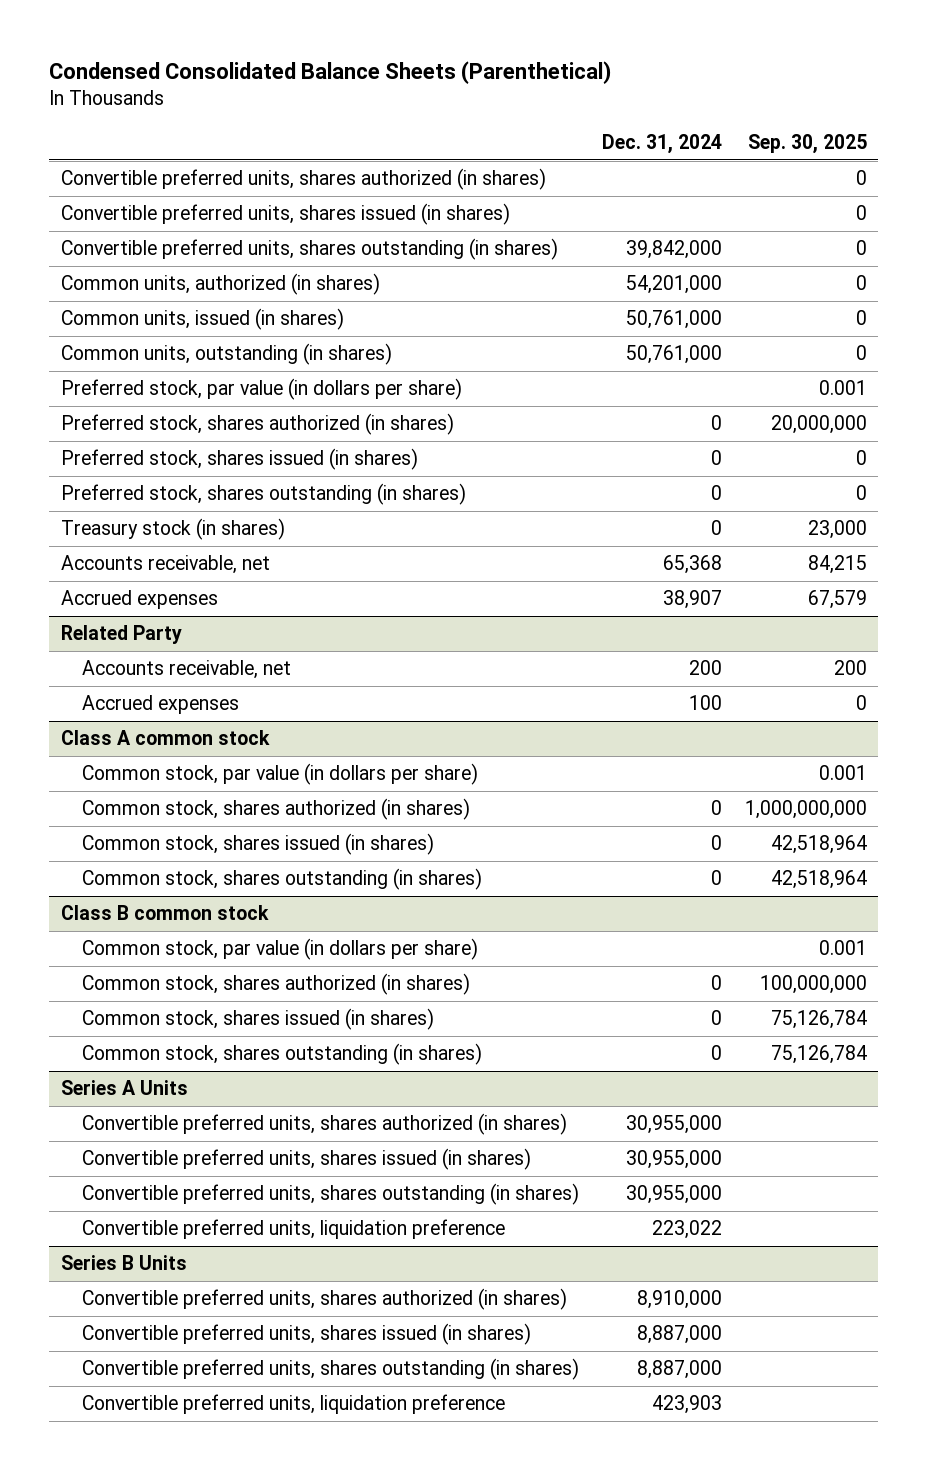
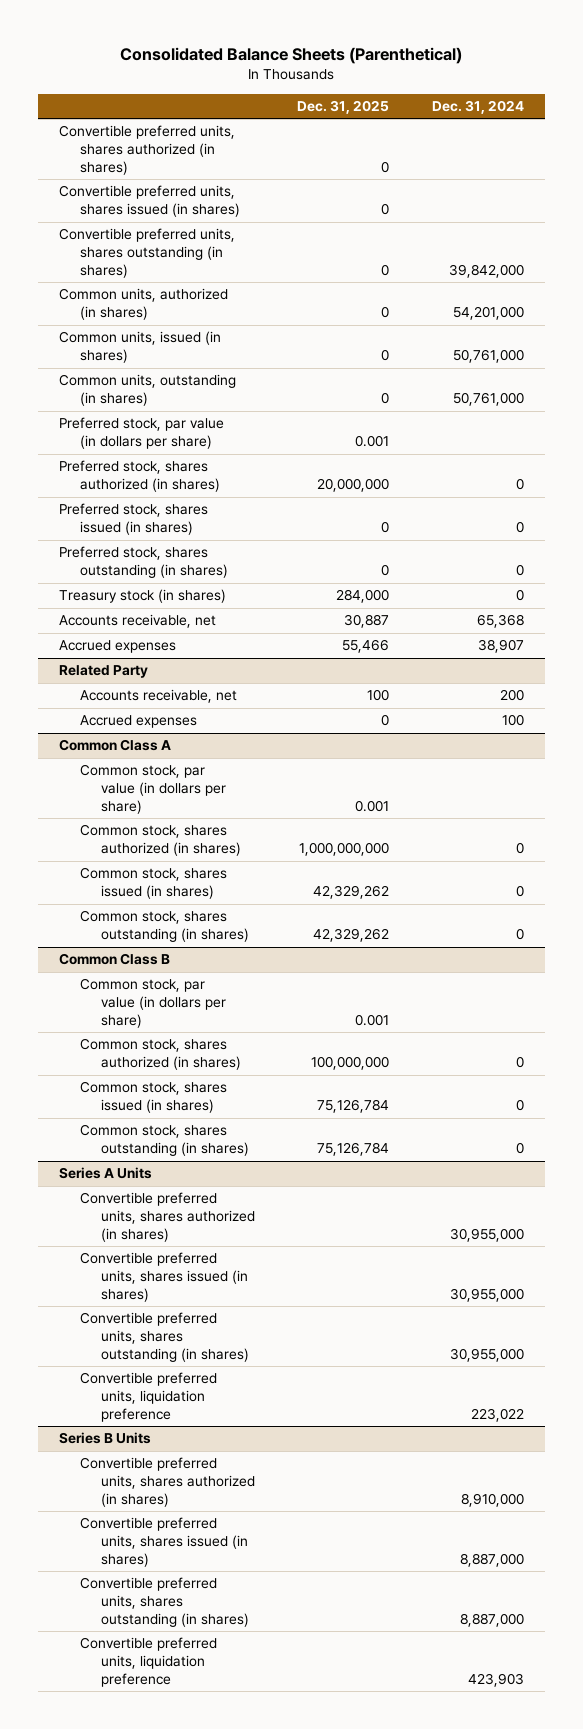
- Condensed Consolidated Balance Sheets (Parenthetical)
+ Consolidated Balance Sheets (Parenthetical)
- | Dec. 31, 2024 | Sep. 30, 2025
+ | Dec. 31, 2025 | Dec. 31, 2024
- Class A common stock
+ Common Class A
- Class B common stock
+ Common Class B

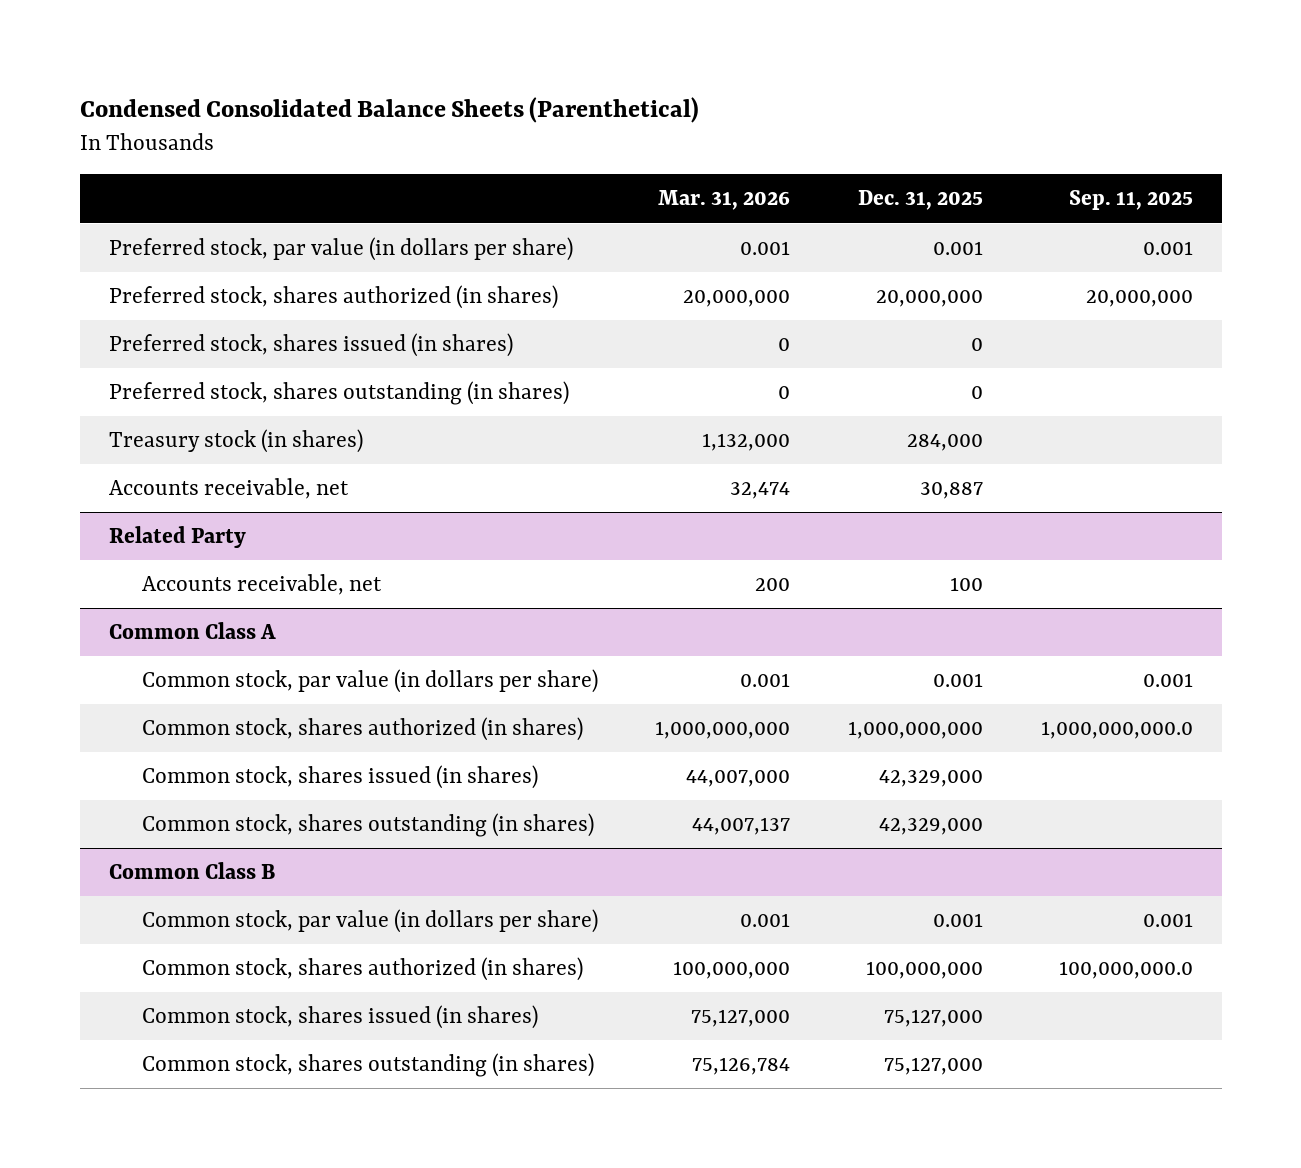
- Consolidated Balance Sheets (Parenthetical)
+ Condensed Consolidated Balance Sheets (Parenthetical)
- | Dec. 31, 2025 | Dec. 31, 2024
+ | Mar. 31, 2026 | Dec. 31, 2025 | Sep. 11, 2025
- Convertible preferred units, shares authorized (in shares) | 0 |
- Convertible preferred units, shares issued (in shares) | 0 |
- Convertible preferred units, shares outstanding (in shares) | 0 | 39,842,000
- Common units, authorized (in shares) | 0 | 54,201,000
- Common units, issued (in shares) | 0 | 50,761,000
- Common units, outstanding (in shares) | 0 | 50,761,000
- Accrued expenses | 55,466 | 38,907
@ Related Party
- Accrued expenses | 0 | 100
@ Common Class A
- Common stock, shares issued (in shares) | 42,329,262 | 0
- Common stock, shares outstanding (in shares) | 42,329,262 | 0
+ Common stock, shares issued (in shares) | 44,007,000 | 42,329,000 |
+ Common stock, shares outstanding (in shares) | 44,007,137 | 42,329,000 |
@ Common Class B
- Common stock, shares issued (in shares) | 75,126,784 | 0
- Common stock, shares outstanding (in shares) | 75,126,784 | 0
- Series A Units
- Convertible preferred units, shares authorized (in shares) | | 30,955,000
- Convertible preferred units, shares issued (in shares) | | 30,955,000
- Convertible preferred units, shares outstanding (in shares) | | 30,955,000
- Convertible preferred units, liquidation preference | | 223,022
- Series B Units
- Convertible preferred units, shares authorized (in shares) | | 8,910,000
- Convertible preferred units, shares issued (in shares) | | 8,887,000
- Convertible preferred units, shares outstanding (in shares) | | 8,887,000
- Convertible preferred units, liquidation preference | | 423,903
@ Common Class B
+ Common stock, shares issued (in shares) | 75,127,000 | 75,127,000 |
+ Common stock, shares outstanding (in shares) | 75,126,784 | 75,127,000 |

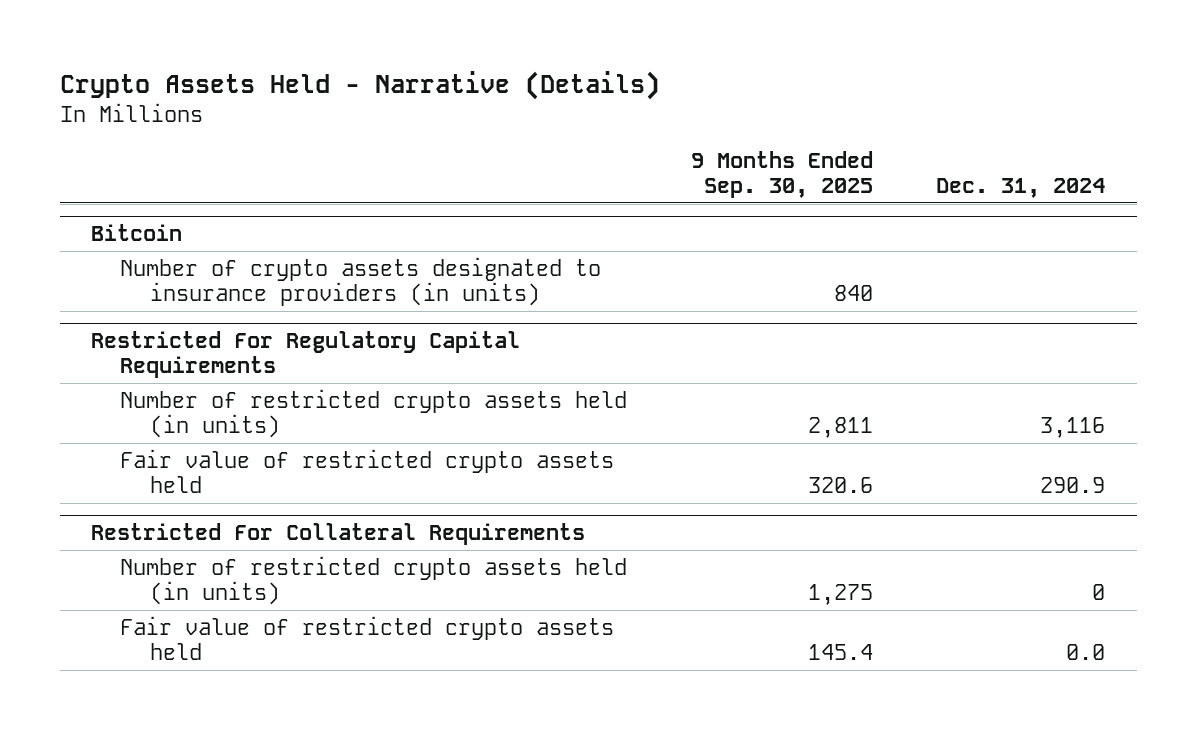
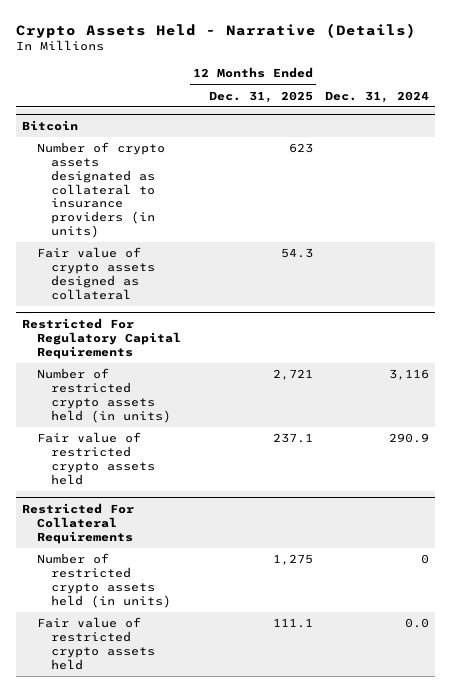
- | 9 Months Ended Sep. 30, 2025 | Dec. 31, 2024
+ | 12 Months Ended Dec. 31, 2025 | Dec. 31, 2024
@ Bitcoin
- Number of crypto assets designated to insurance providers (in units) | 840 |
+ Number of crypto assets designated as collateral to insurance providers (in units) | 623 |
+ Fair value of crypto assets designed as collateral | 54.3 |

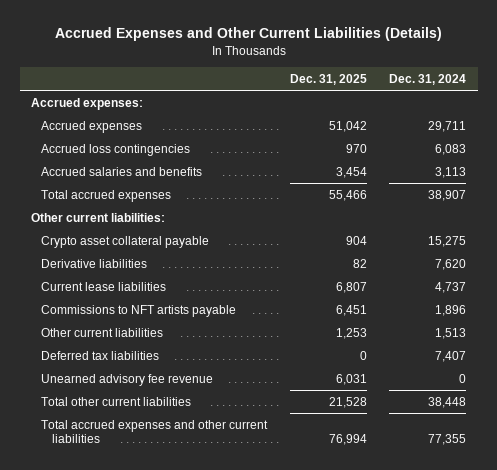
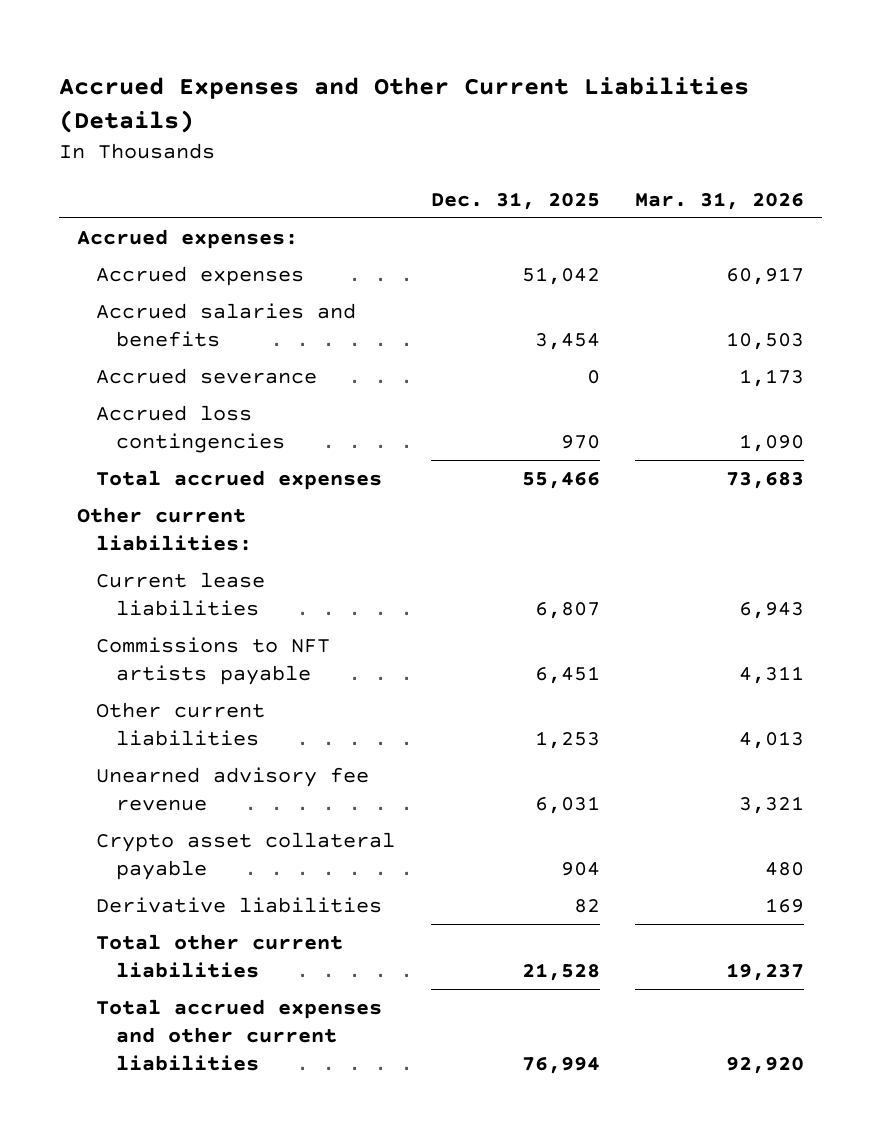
- | Dec. 31, 2025 | Dec. 31, 2024
+ | Dec. 31, 2025 | Mar. 31, 2026
+ Accrued severance | 0 | 1,173
moved down: Accrued loss contingencies | 970 | 1,090
- Deferred tax liabilities | 0 | 7,407
moved down: Crypto asset collateral payable | 904 | 480
moved down: Derivative liabilities | 82 | 169

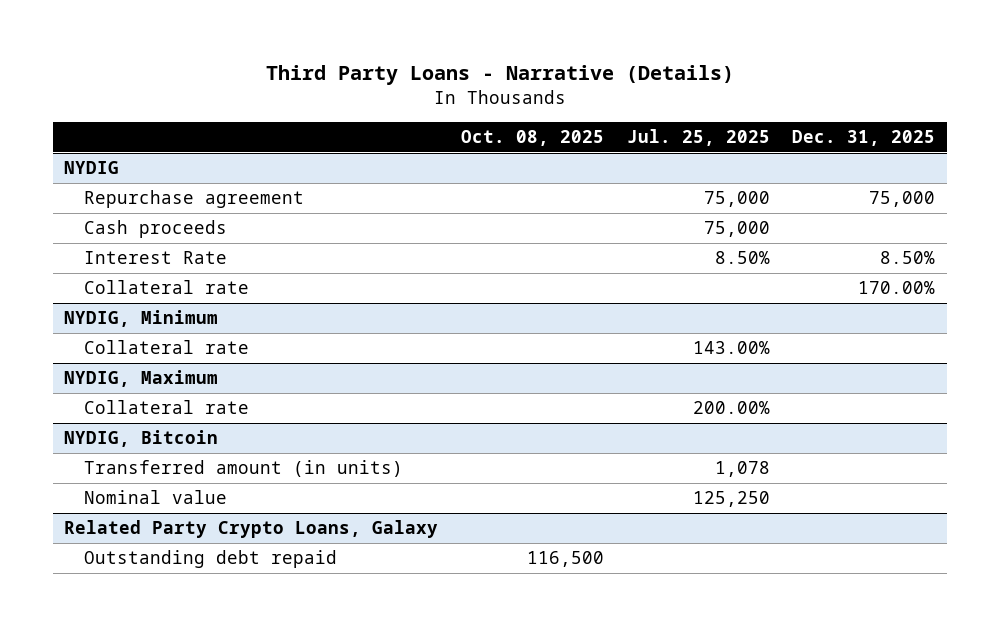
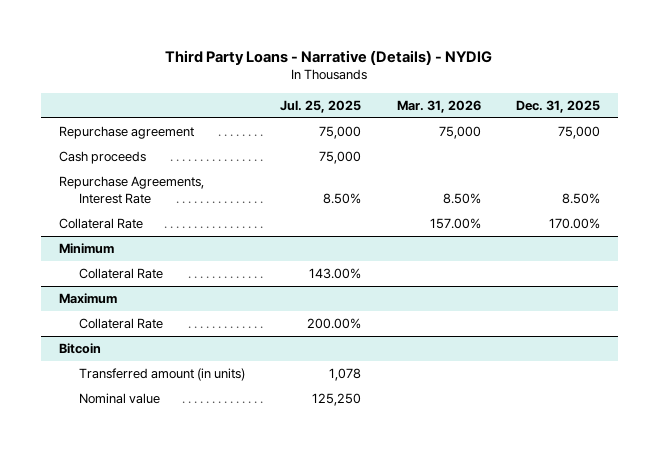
- Third Party Loans - Narrative (Details)
+ Third Party Loans - Narrative (Details) - NYDIG
- | Oct. 08, 2025 | Jul. 25, 2025 | Dec. 31, 2025
+ | Jul. 25, 2025 | Mar. 31, 2026 | Dec. 31, 2025
- NYDIG
- Interest Rate | | 8.50% | 8.50%
- Collateral rate | | | 170.00%
- NYDIG, Minimum
- Collateral rate | | 143.00% |
- NYDIG, Maximum
- Collateral rate | | 200.00% |
- NYDIG, Bitcoin
+ Repurchase Agreements, Interest Rate | 8.50% | 8.50% | 8.50%
+ Collateral Rate | | 157.00% | 170.00%
+ Minimum
+ Collateral Rate | 143.00% | |
+ Maximum
+ Collateral Rate | 200.00% | |
+ Bitcoin
- Related Party Crypto Loans, Galaxy
- Outstanding debt repaid | 116,500 | |

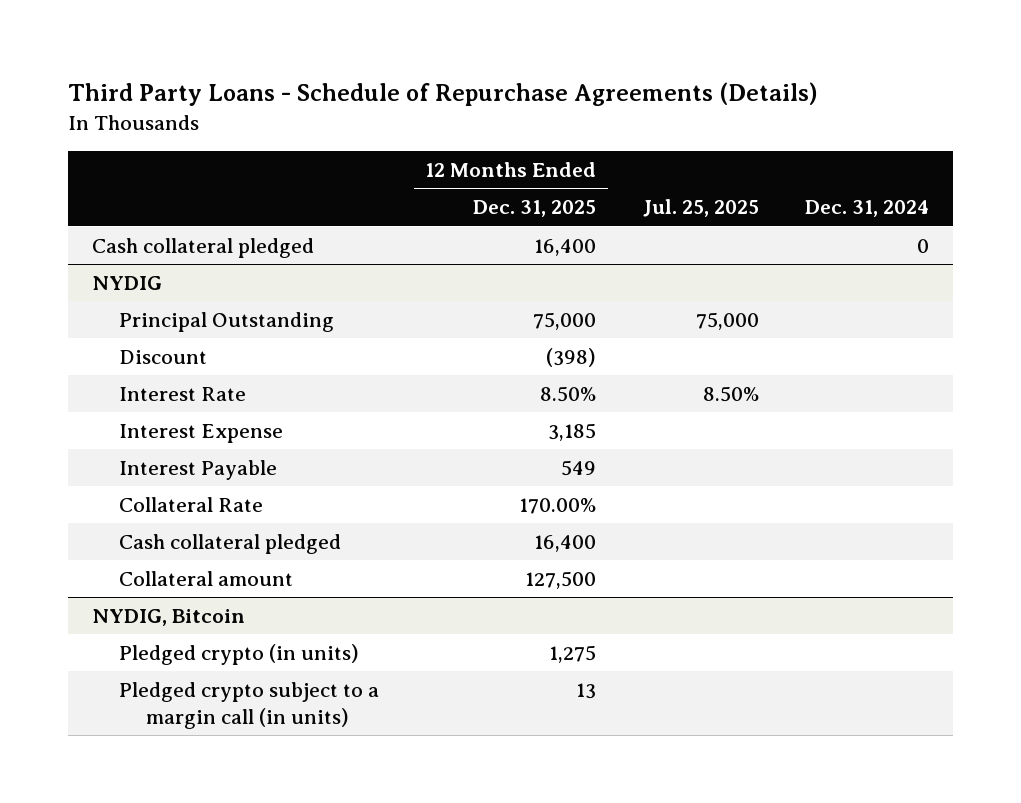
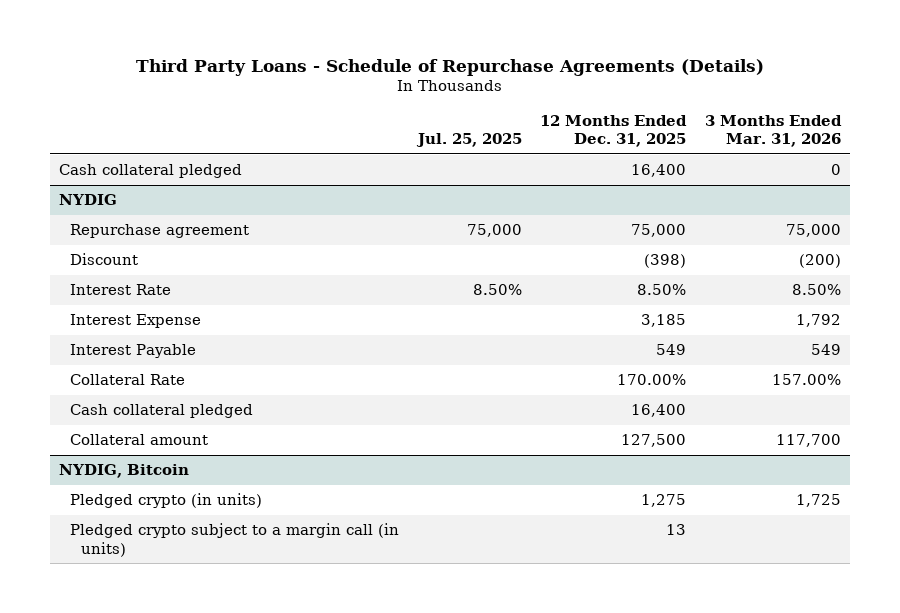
- | 12 Months Ended Dec. 31, 2025 | Jul. 25, 2025 | Dec. 31, 2024
+ | Jul. 25, 2025 | 12 Months Ended Dec. 31, 2025 | 3 Months Ended Mar. 31, 2026
@ NYDIG
- Principal Outstanding | 75,000 | 75,000 |
+ Repurchase agreement | 75,000 | 75,000 | 75,000

